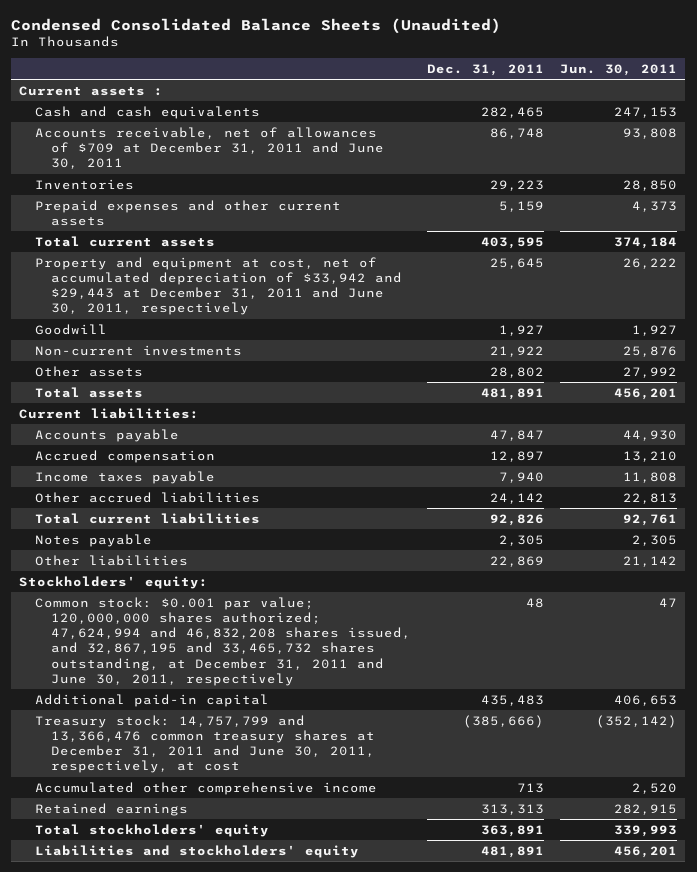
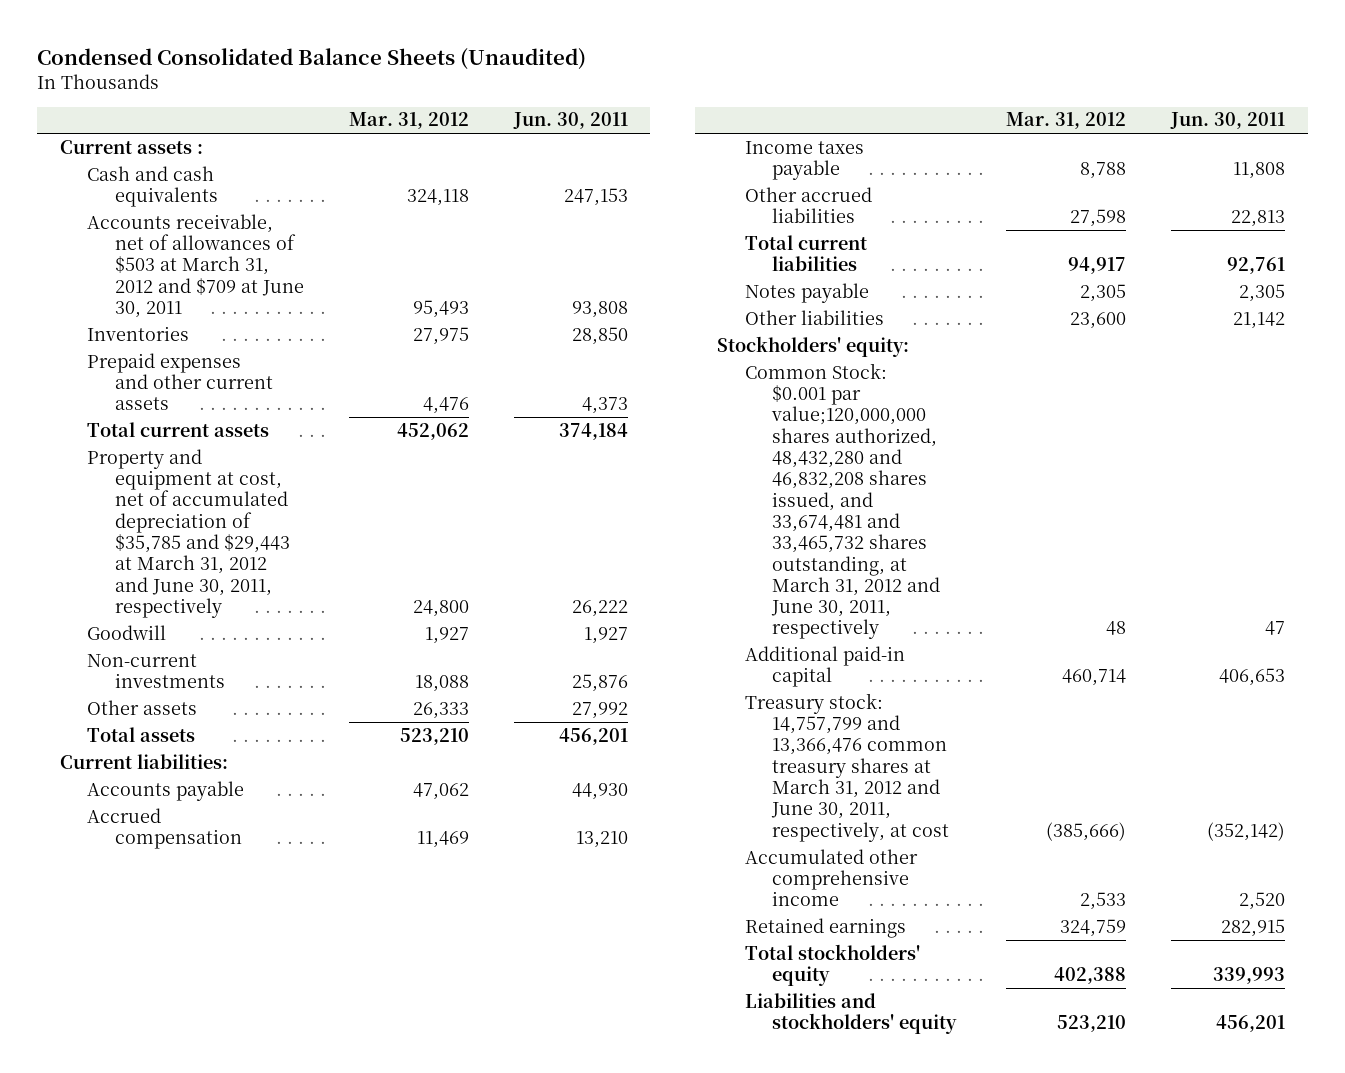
- | Dec. 31, 2011 | Jun. 30, 2011
+ | Mar. 31, 2012 | Jun. 30, 2011
- Accounts receivable, net of allowances of $709 at December 31, 2011 and June 30, 2011 | 86,748 | 93,808
+ Accounts receivable, net of allowances of $503 at March 31, 2012 and $709 at June 30, 2011 | 95,493 | 93,808
- Property and equipment at cost, net of accumulated depreciation of $33,942 and $29,443 at December 31, 2011 and June 30, 2011, respectively | 25,645 | 26,222
+ Property and equipment at cost, net of accumulated depreciation of $35,785 and $29,443 at March 31, 2012 and June 30, 2011, respectively | 24,800 | 26,222
- Common stock: $0.001 par value; 120,000,000 shares authorized; 47,624,994 and 46,832,208 shares issued, and 32,867,195 and 33,465,732 shares outstanding, at December 31, 2011 and June 30, 2011, respectively | 48 | 47
+ Common Stock: $0.001 par value;120,000,000 shares authorized, 48,432,280 and 46,832,208 shares issued, and 33,674,481 and 33,465,732 shares outstanding, at March 31, 2012 and June 30, 2011, respectively | 48 | 47
- Treasury stock: 14,757,799 and 13,366,476 common treasury shares at December 31, 2011 and June 30, 2011, respectively, at cost | (385,666) | (352,142)
+ Treasury stock: 14,757,799 and 13,366,476 common treasury shares at March 31, 2012 and June 30, 2011, respectively, at cost | (385,666) | (352,142)

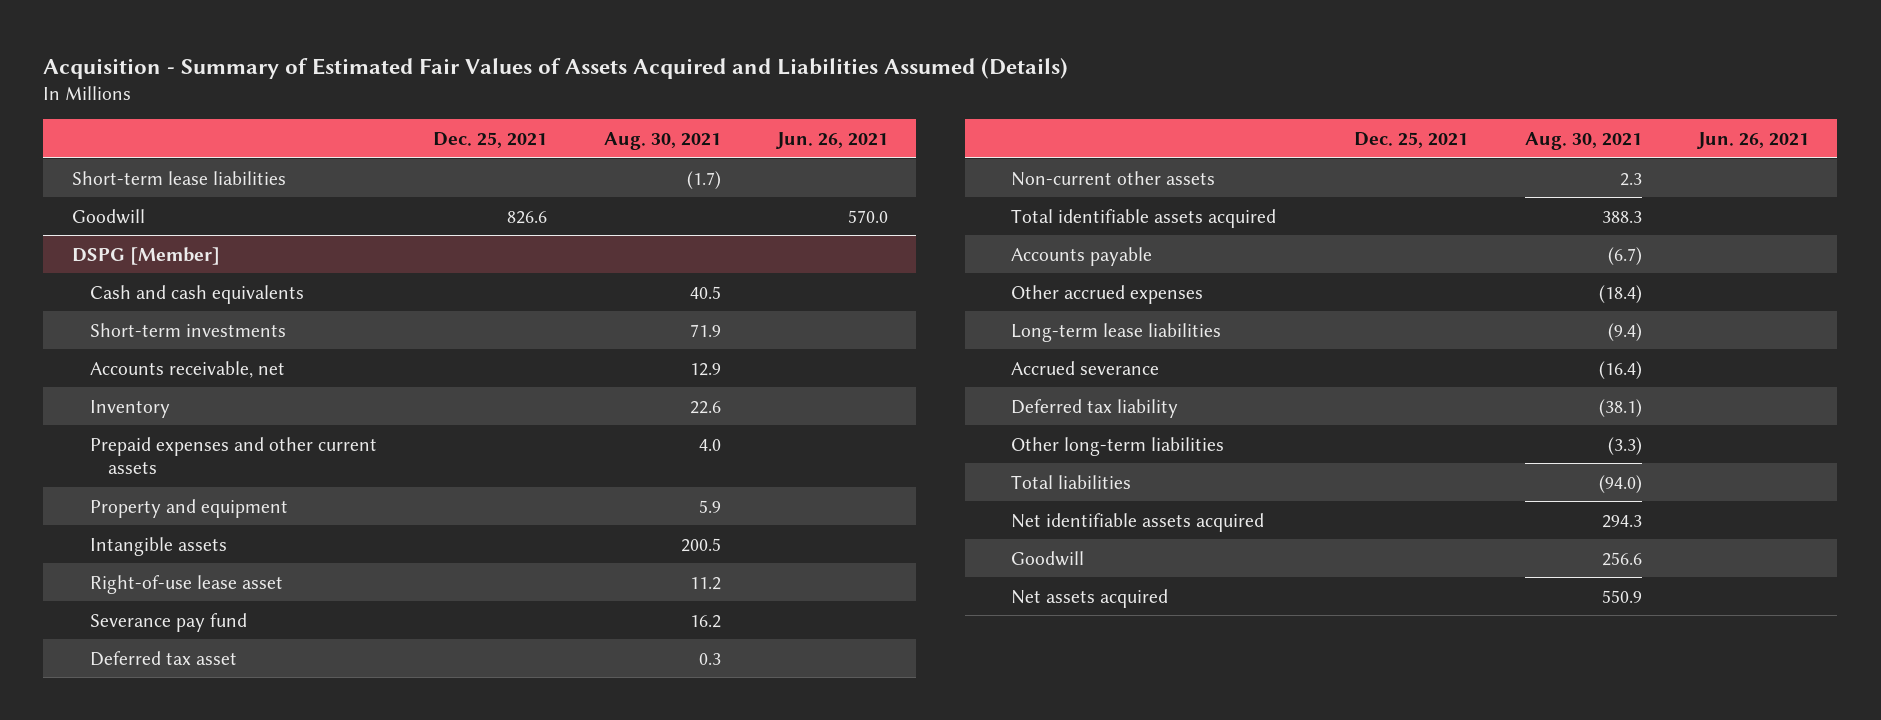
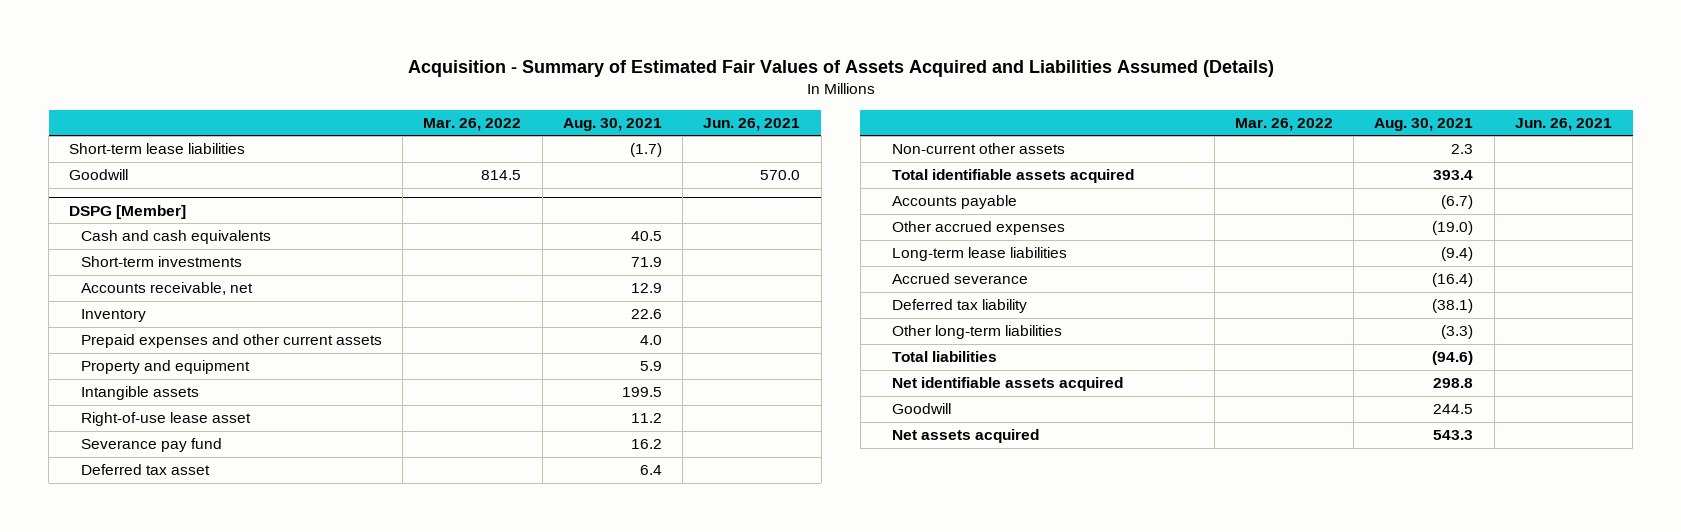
- | Dec. 25, 2021 | Aug. 30, 2021 | Jun. 26, 2021
+ | Mar. 26, 2022 | Aug. 30, 2021 | Jun. 26, 2021
@ DSPG [Member]
- Intangible assets | | 200.5 |
+ Intangible assets | | 199.5 |
- Deferred tax asset | | 0.3 |
+ Deferred tax asset | | 6.4 |
- Total identifiable assets acquired | | 388.3 |
+ Total identifiable assets acquired | | 393.4 |
- Other accrued expenses | | (18.4) |
+ Other accrued expenses | | (19.0) |
- Total liabilities | | (94.0) |
- Net identifiable assets acquired | | 294.3 |
- Goodwill | | 256.6 |
- Net assets acquired | | 550.9 |
+ Total liabilities | | (94.6) |
+ Net identifiable assets acquired | | 298.8 |
+ Goodwill | | 244.5 |
+ Net assets acquired | | 543.3 |

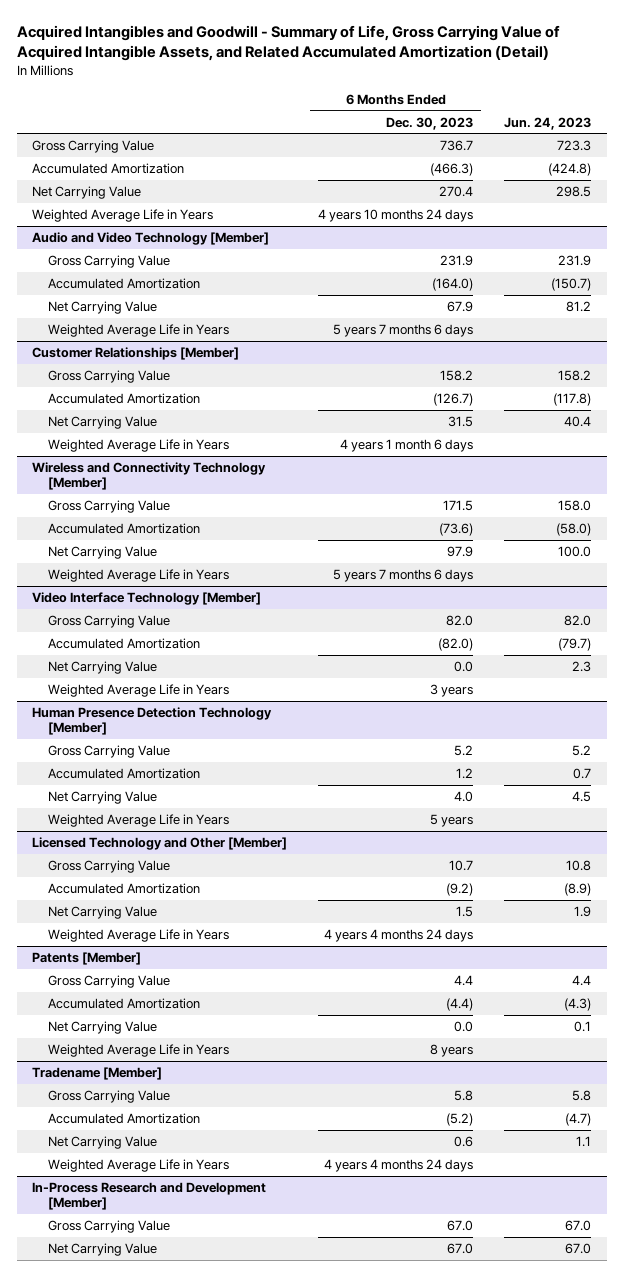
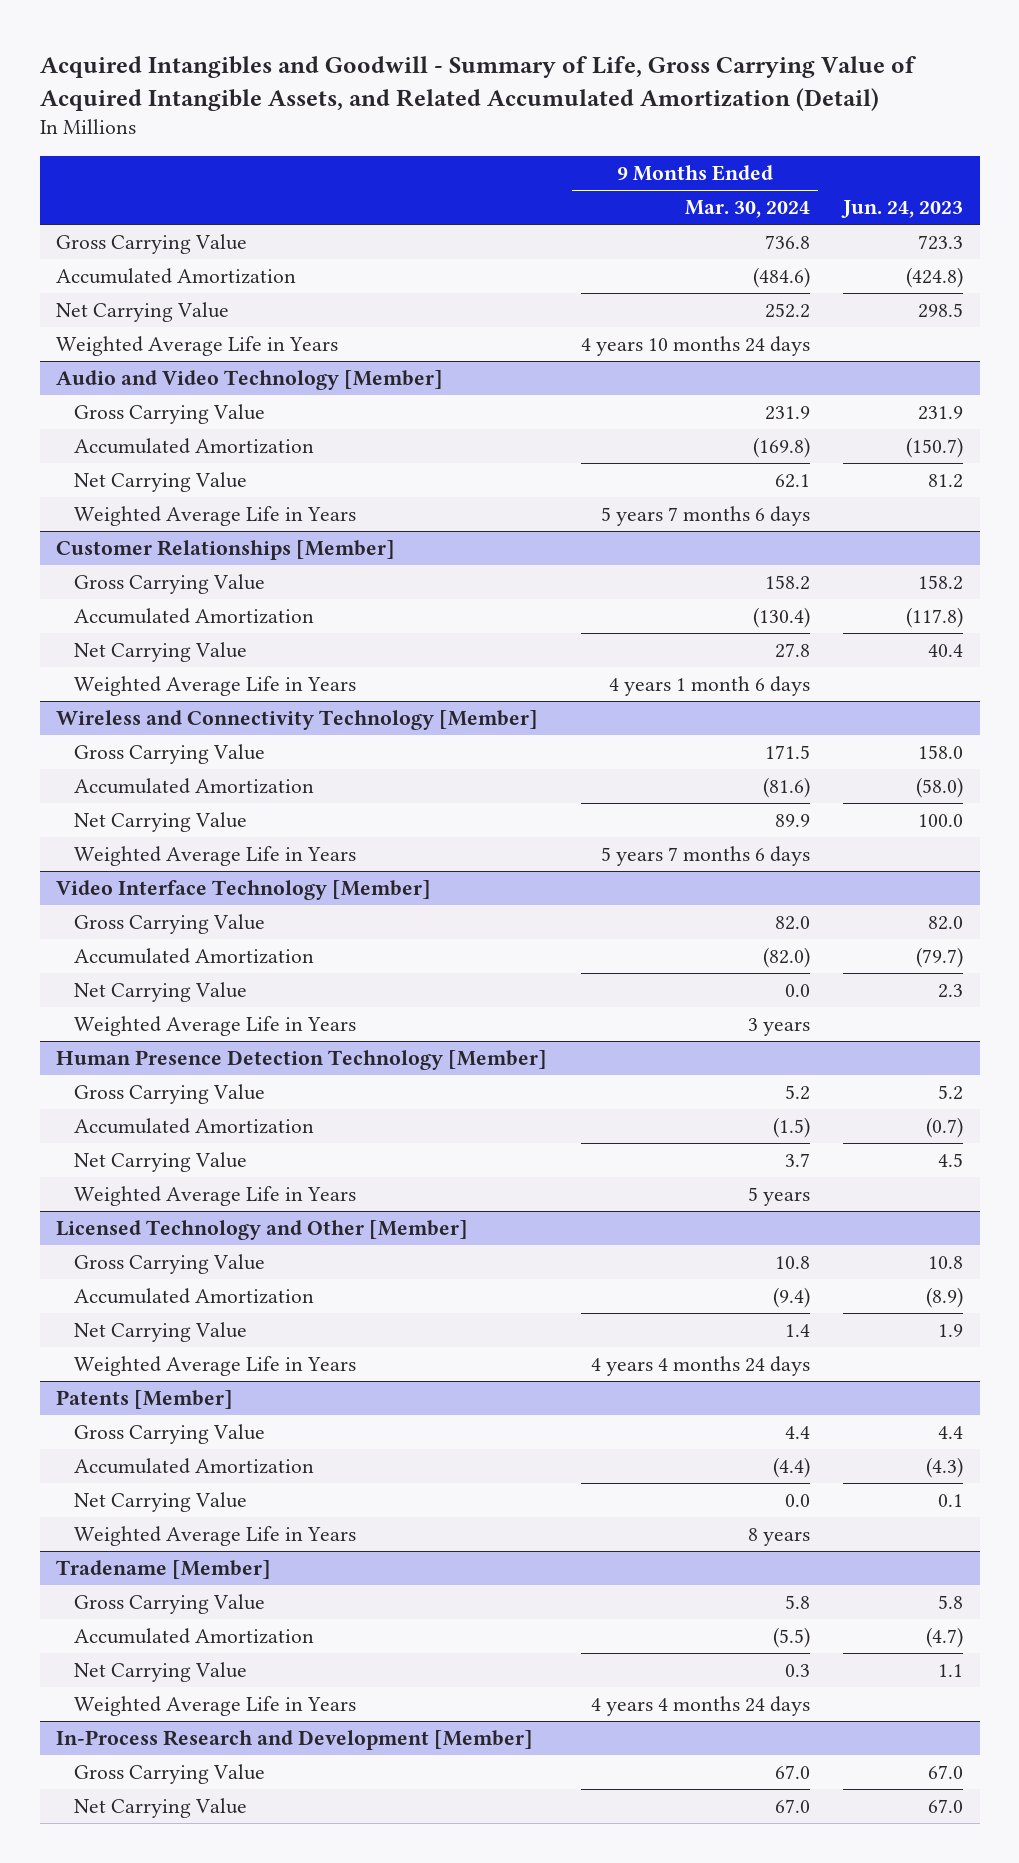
- | 6 Months Ended Dec. 30, 2023 | Jun. 24, 2023
+ | 9 Months Ended Mar. 30, 2024 | Jun. 24, 2023
@ Human Presence Detection Technology [Member]
- Accumulated Amortization | 1.2 | 0.7
+ Accumulated Amortization | (1.5) | (0.7)

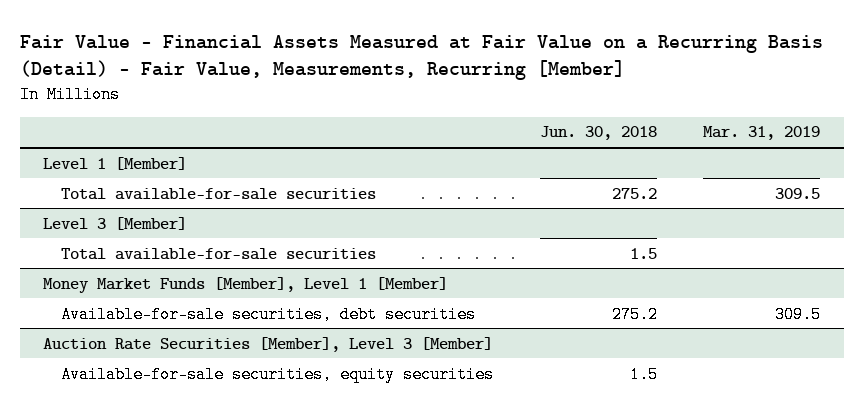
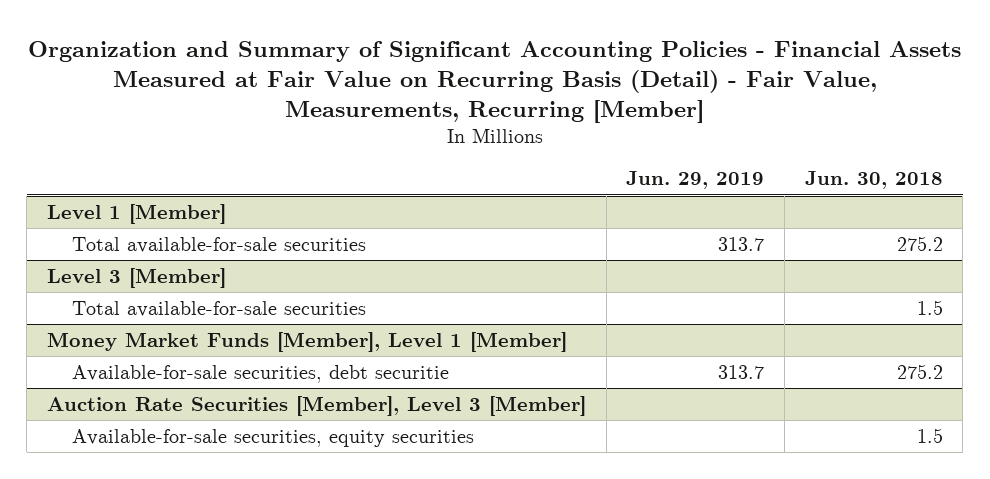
- Fair Value - Financial Assets Measured at Fair Value on a Recurring Basis (Detail) - Fair Value, Measurements, Recurring [Member]
+ Organization and Summary of Significant Accounting Policies - Financial Assets Measured at Fair Value on Recurring Basis (Detail) - Fair Value, Measurements, Recurring [Member]
- | Jun. 30, 2018 | Mar. 31, 2019
+ | Jun. 29, 2019 | Jun. 30, 2018
@ Money Market Funds [Member], Level 1 [Member]
- Available-for-sale securities, debt securities | 275.2 | 309.5
+ Available-for-sale securities, debt securitie | 313.7 | 275.2

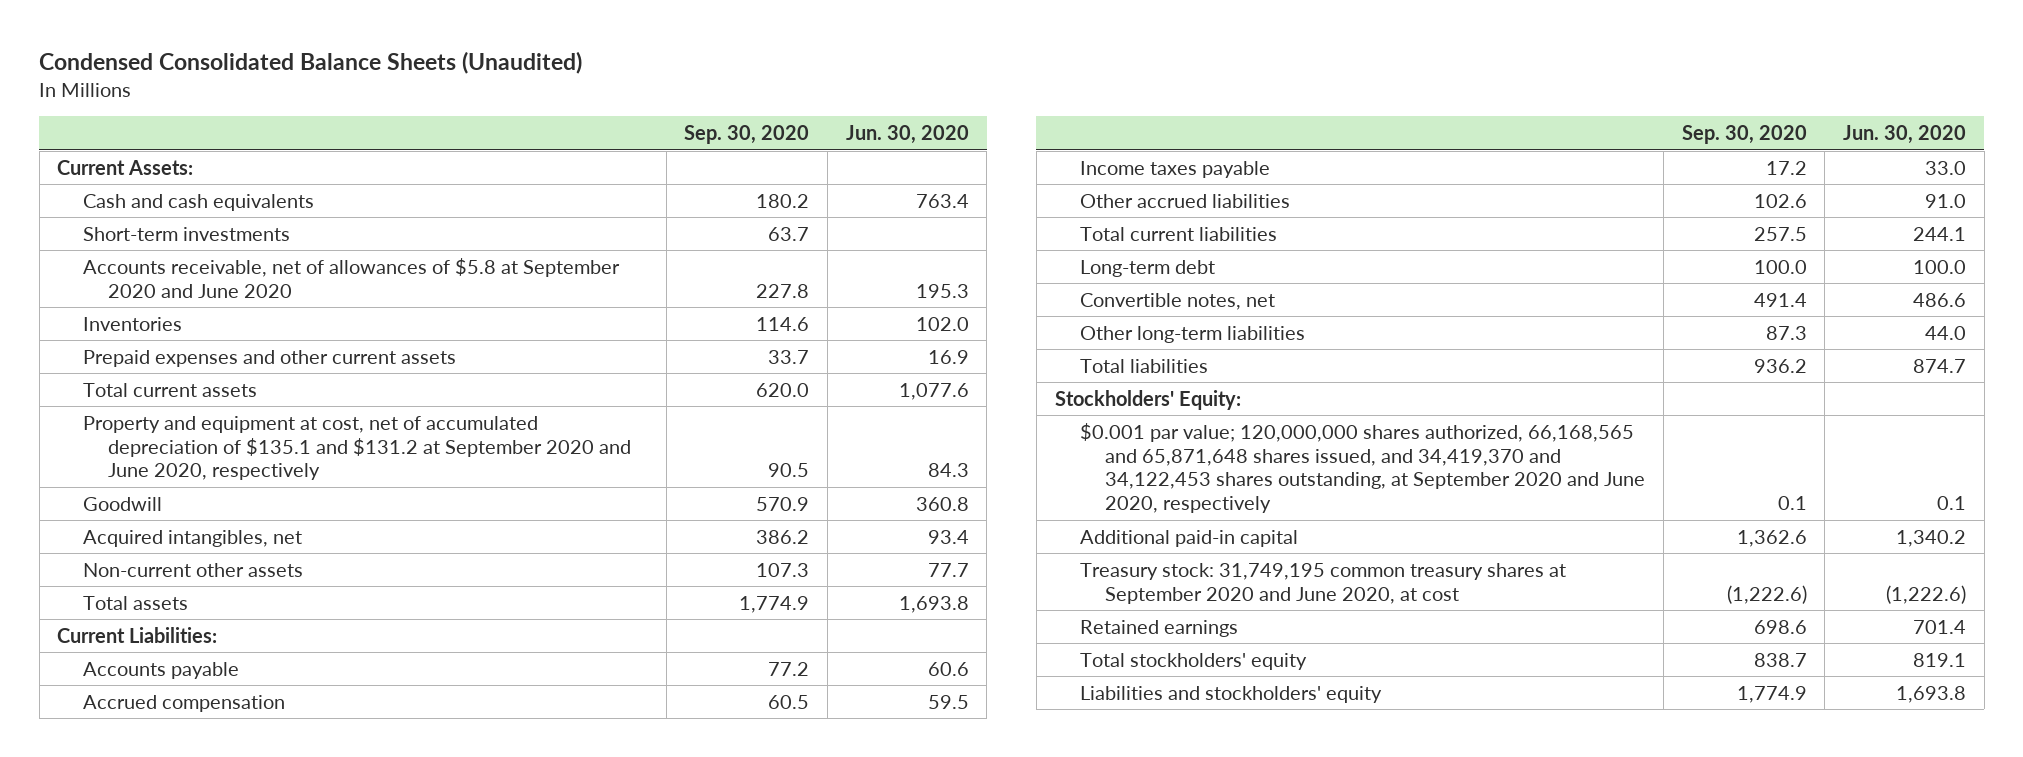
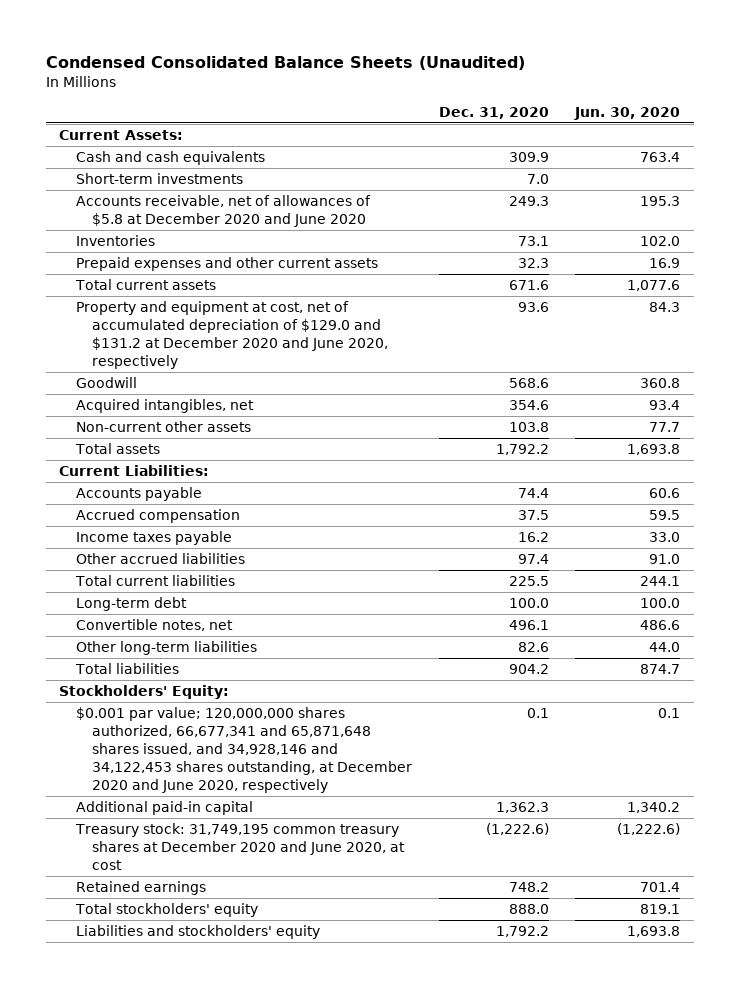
- | Sep. 30, 2020 | Jun. 30, 2020
+ | Dec. 31, 2020 | Jun. 30, 2020
- Accounts receivable, net of allowances of $5.8 at September 2020 and June 2020 | 227.8 | 195.3
+ Accounts receivable, net of allowances of $5.8 at December 2020 and June 2020 | 249.3 | 195.3
- Property and equipment at cost, net of accumulated depreciation of $135.1 and $131.2 at September 2020 and June 2020, respectively | 90.5 | 84.3
+ Property and equipment at cost, net of accumulated depreciation of $129.0 and $131.2 at December 2020 and June 2020, respectively | 93.6 | 84.3
- $0.001 par value; 120,000,000 shares authorized, 66,168,565 and 65,871,648 shares issued, and 34,419,370 and 34,122,453 shares outstanding, at September 2020 and June 2020, respectively | 0.1 | 0.1
+ $0.001 par value; 120,000,000 shares authorized, 66,677,341 and 65,871,648 shares issued, and 34,928,146 and 34,122,453 shares outstanding, at December 2020 and June 2020, respectively | 0.1 | 0.1
- Treasury stock: 31,749,195 common treasury shares at September 2020 and June 2020, at cost | (1,222.6) | (1,222.6)
+ Treasury stock: 31,749,195 common treasury shares at December 2020 and June 2020, at cost | (1,222.6) | (1,222.6)

